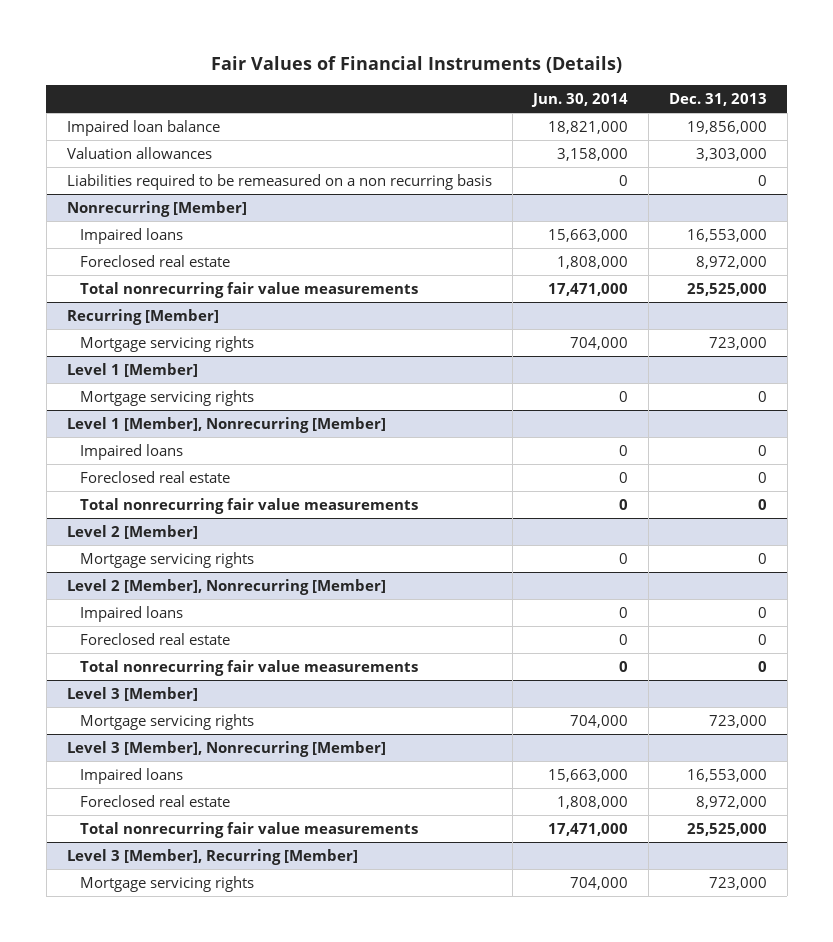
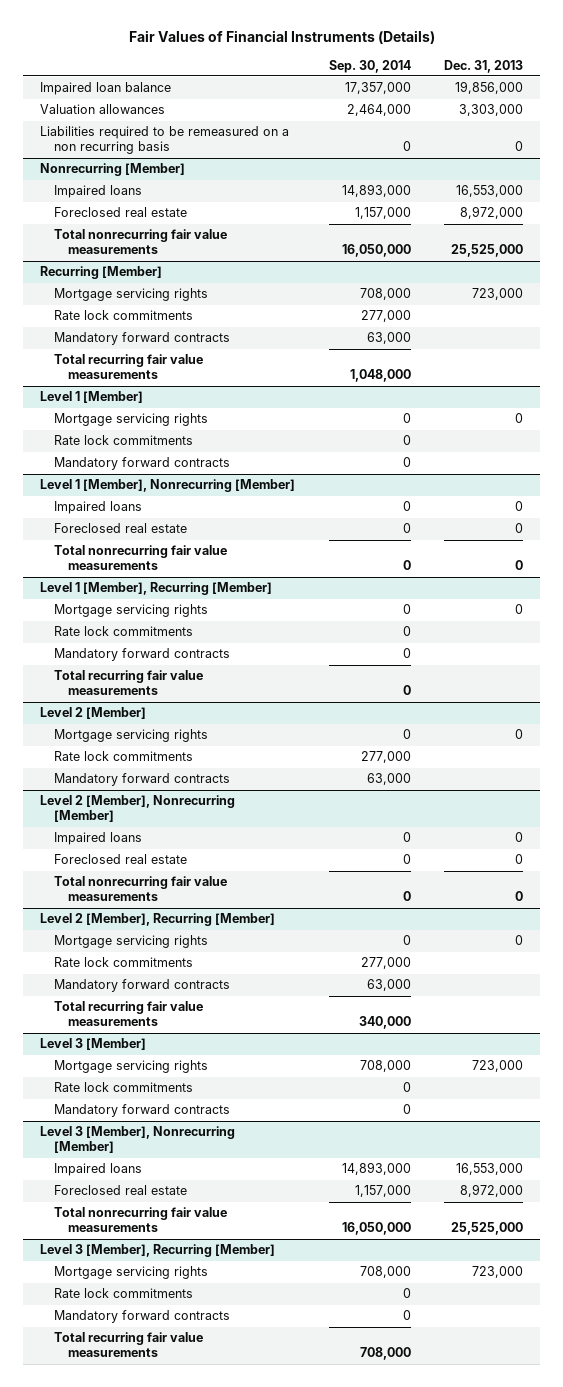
- | Jun. 30, 2014 | Dec. 31, 2013
+ | Sep. 30, 2014 | Dec. 31, 2013
@ Recurring [Member]
+ Rate lock commitments | 277,000 |
+ Mandatory forward contracts | 63,000 |
+ Total recurring fair value measurements | 1,048,000 |
@ Level 1 [Member]
+ Rate lock commitments | 0 |
+ Mandatory forward contracts | 0 |
+ Level 1 [Member], Recurring [Member]
+ Mortgage servicing rights | 0 | 0
+ Rate lock commitments | 0 |
+ Mandatory forward contracts | 0 |
+ Total recurring fair value measurements | 0 |
@ Level 2 [Member]
+ Rate lock commitments | 277,000 |
+ Mandatory forward contracts | 63,000 |
+ Level 2 [Member], Recurring [Member]
+ Mortgage servicing rights | 0 | 0
+ Rate lock commitments | 277,000 |
+ Mandatory forward contracts | 63,000 |
+ Total recurring fair value measurements | 340,000 |
@ Level 3 [Member]
+ Rate lock commitments | 0 |
+ Mandatory forward contracts | 0 |
@ Level 3 [Member], Recurring [Member]
+ Rate lock commitments | 0 |
+ Mandatory forward contracts | 0 |
+ Total recurring fair value measurements | 708,000 |

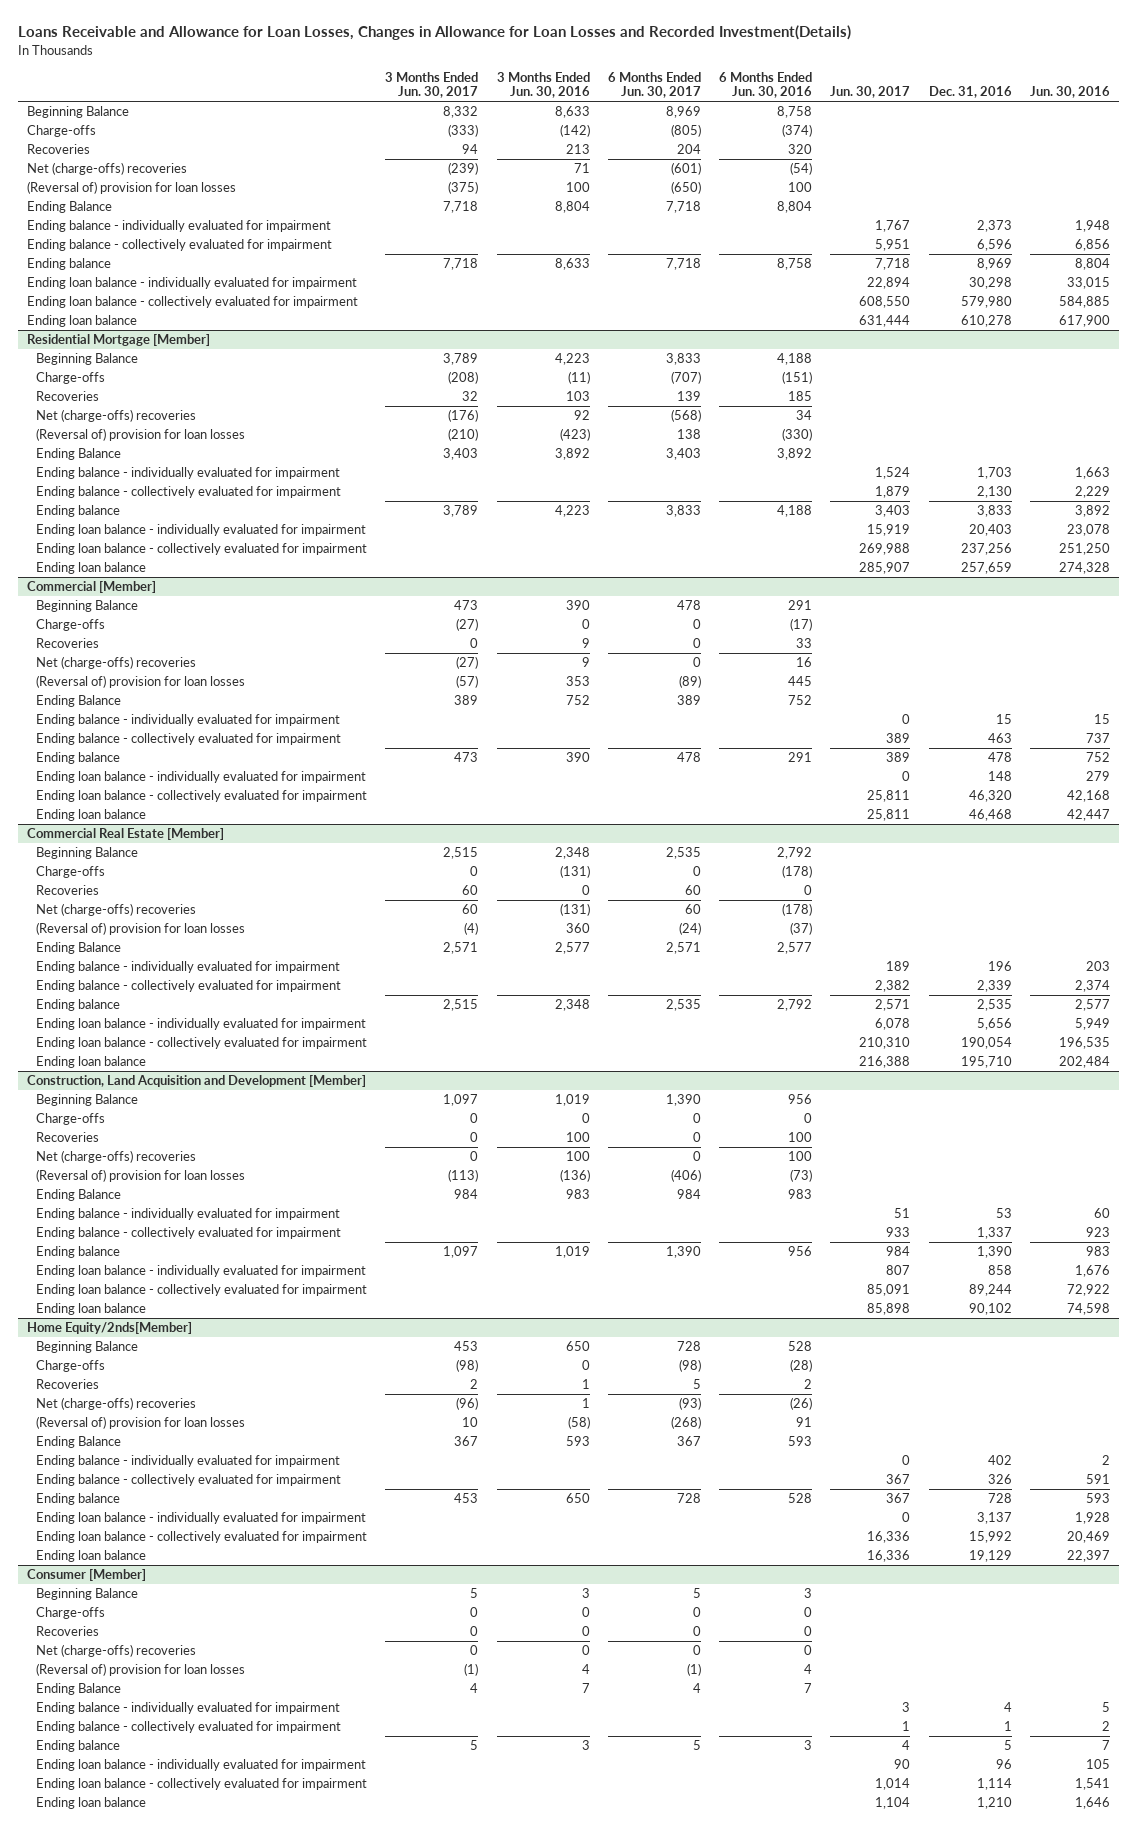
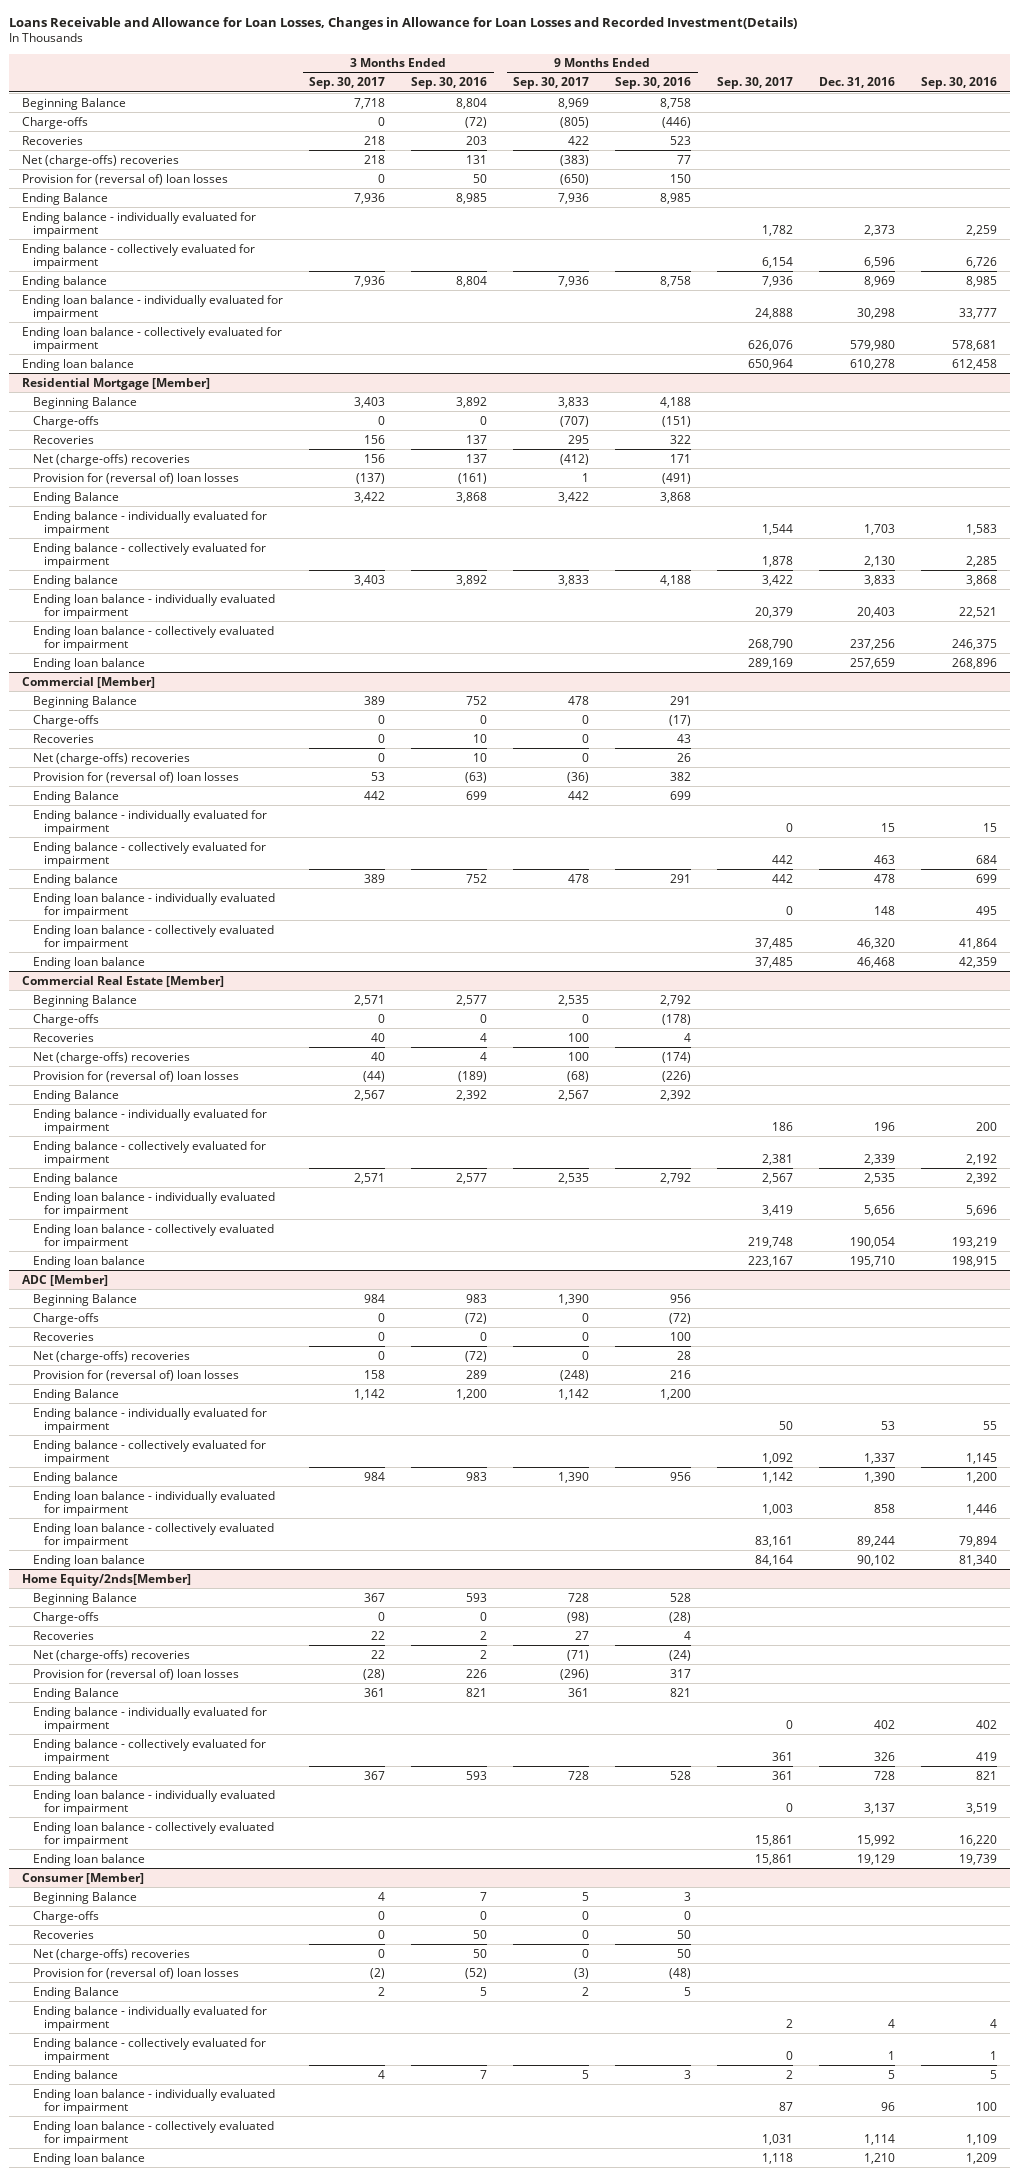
- | 3 Months Ended Jun. 30, 2017 | 3 Months Ended Jun. 30, 2016 | 6 Months Ended Jun. 30, 2017 | 6 Months Ended Jun. 30, 2016 | Jun. 30, 2017 | Dec. 31, 2016 | Jun. 30, 2016
+ | 3 Months Ended Sep. 30, 2017 | 3 Months Ended Sep. 30, 2016 | 9 Months Ended Sep. 30, 2017 | 9 Months Ended Sep. 30, 2016 | Sep. 30, 2017 | Dec. 31, 2016 | Sep. 30, 2016
- (Reversal of) provision for loan losses | (375) | 100 | (650) | 100 | | |
+ Provision for (reversal of) loan losses | 0 | 50 | (650) | 150 | | |
@ Residential Mortgage [Member]
- (Reversal of) provision for loan losses | (210) | (423) | 138 | (330) | | |
+ Provision for (reversal of) loan losses | (137) | (161) | 1 | (491) | | |
@ Commercial [Member]
- (Reversal of) provision for loan losses | (57) | 353 | (89) | 445 | | |
+ Provision for (reversal of) loan losses | 53 | (63) | (36) | 382 | | |
@ Commercial Real Estate [Member]
- (Reversal of) provision for loan losses | (4) | 360 | (24) | (37) | | |
+ Provision for (reversal of) loan losses | (44) | (189) | (68) | (226) | | |
- Construction, Land Acquisition and Development [Member]
+ ADC [Member]
- (Reversal of) provision for loan losses | (113) | (136) | (406) | (73) | | |
+ Provision for (reversal of) loan losses | 158 | 289 | (248) | 216 | | |
@ Home Equity/2nds[Member]
- (Reversal of) provision for loan losses | 10 | (58) | (268) | 91 | | |
+ Provision for (reversal of) loan losses | (28) | 226 | (296) | 317 | | |
@ Consumer [Member]
- (Reversal of) provision for loan losses | (1) | 4 | (1) | 4 | | |
+ Provision for (reversal of) loan losses | (2) | (52) | (3) | (48) | | |

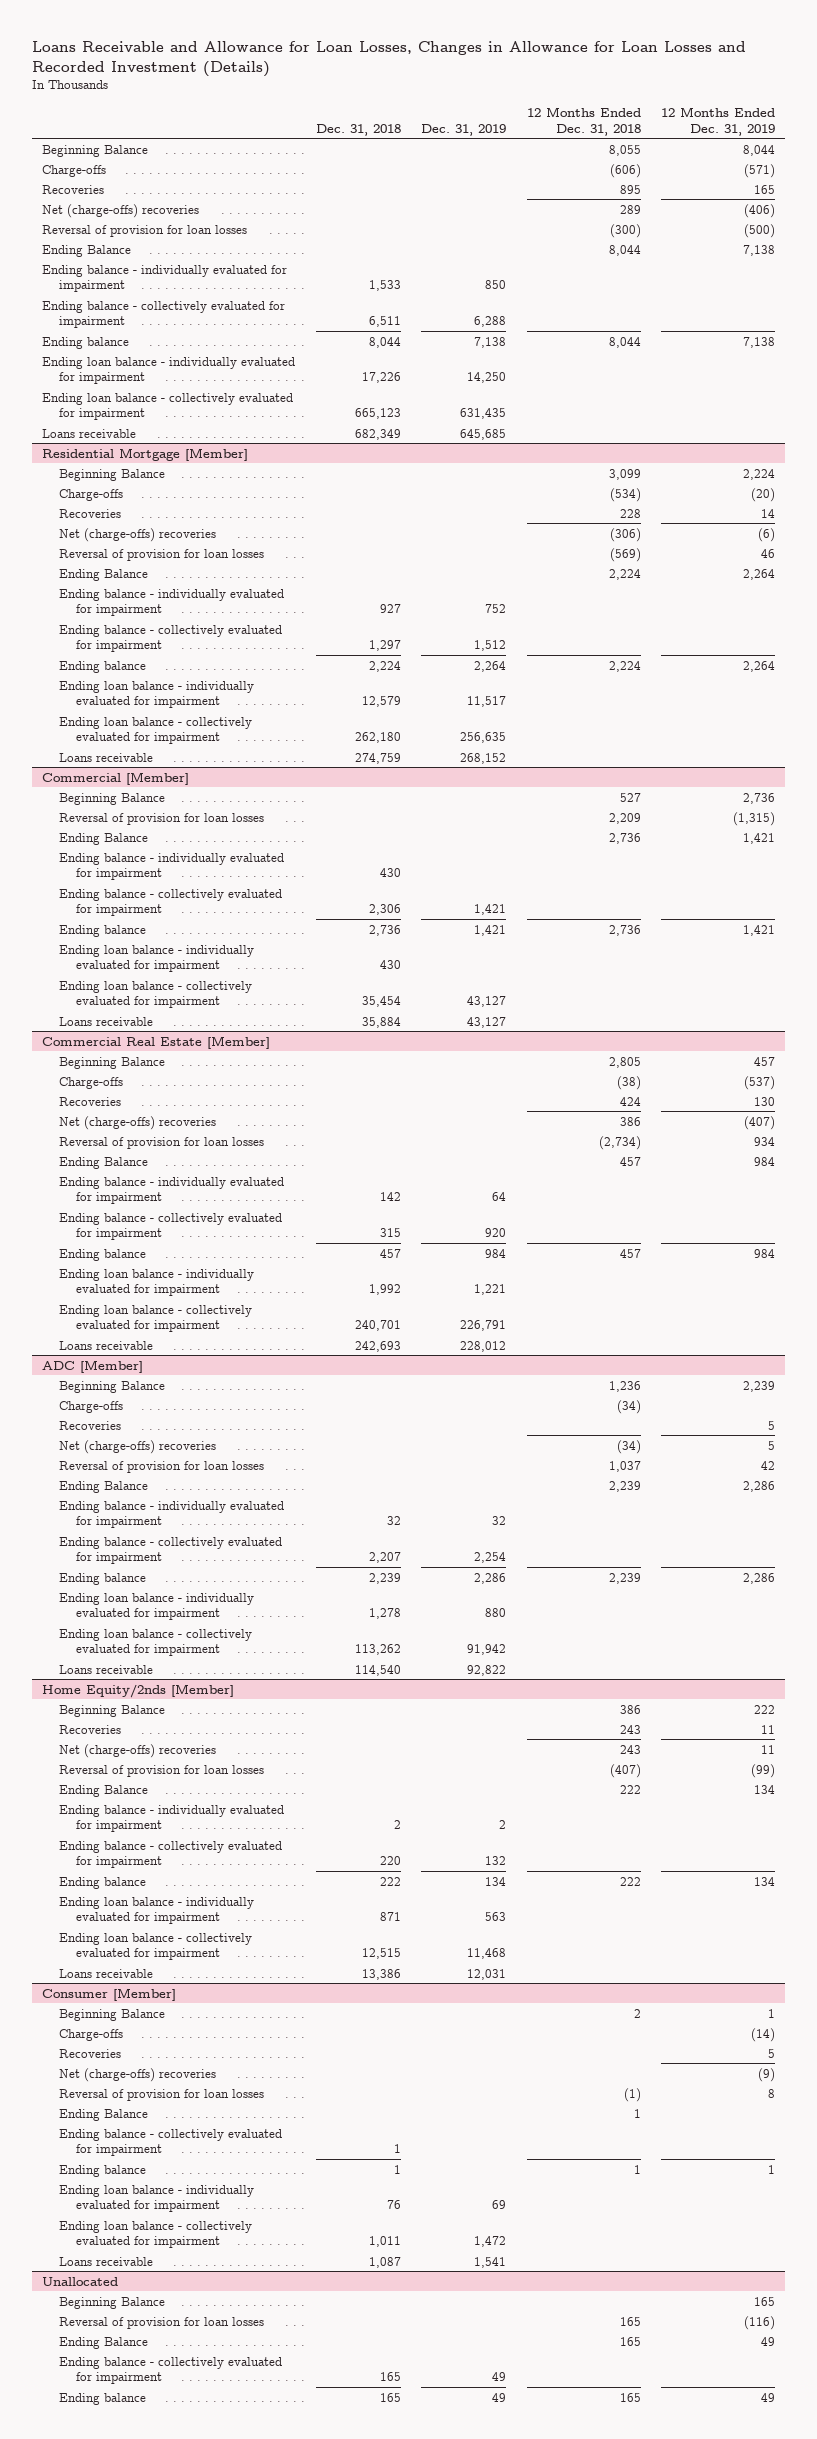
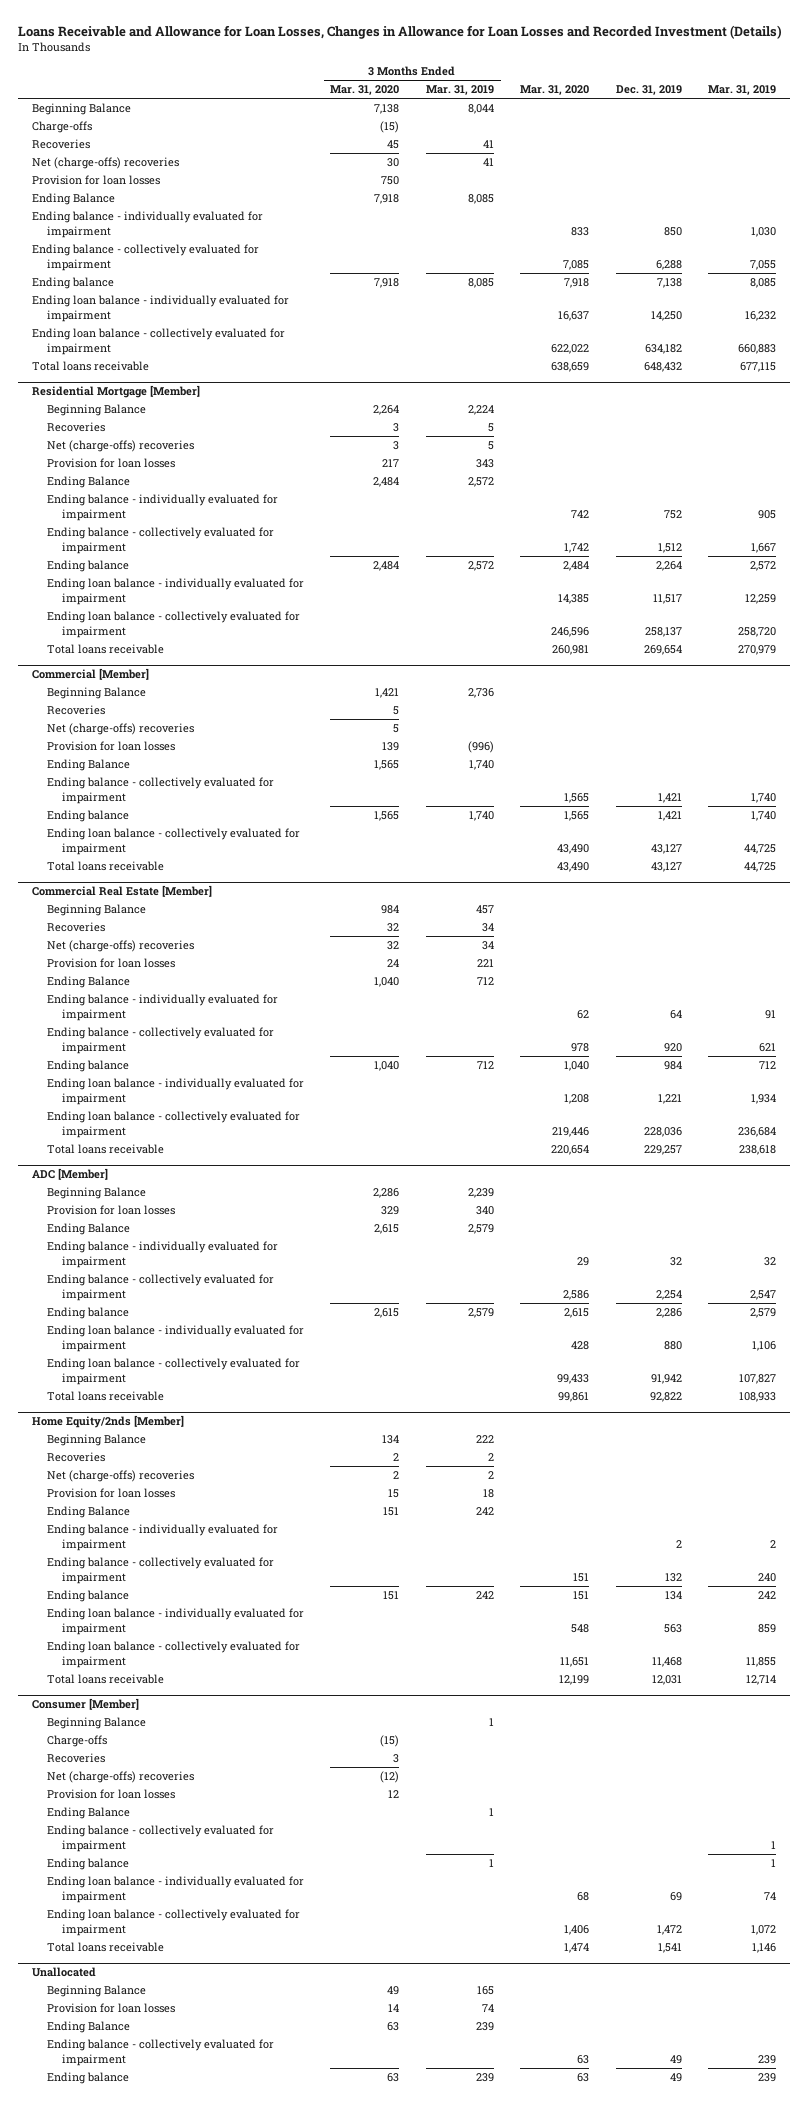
- | Dec. 31, 2018 | Dec. 31, 2019 | 12 Months Ended Dec. 31, 2018 | 12 Months Ended Dec. 31, 2019
+ | 3 Months Ended Mar. 31, 2020 | 3 Months Ended Mar. 31, 2019 | Mar. 31, 2020 | Dec. 31, 2019 | Mar. 31, 2019
- Reversal of provision for loan losses | | | (300) | (500)
+ Provision for loan losses | 750 | | | |
- Ending loan balance - collectively evaluated for impairment | 665,123 | 631,435 | |
- Loans receivable | 682,349 | 645,685 | |
+ Ending loan balance - collectively evaluated for impairment | | | 622,022 | 634,182 | 660,883
+ Total loans receivable | | | 638,659 | 648,432 | 677,115
@ Residential Mortgage [Member]
- Charge-offs | | | (534) | (20)
- Reversal of provision for loan losses | | | (569) | 46
+ Provision for loan losses | 217 | 343 | | |
- Ending loan balance - collectively evaluated for impairment | 262,180 | 256,635 | |
- Loans receivable | 274,759 | 268,152 | |
+ Ending loan balance - collectively evaluated for impairment | | | 246,596 | 258,137 | 258,720
+ Total loans receivable | | | 260,981 | 269,654 | 270,979
@ Commercial [Member]
- Reversal of provision for loan losses | | | 2,209 | (1,315)
+ Recoveries | 5 | | | |
+ Net (charge-offs) recoveries | 5 | | | |
+ Provision for loan losses | 139 | (996) | | |
- Ending balance - individually evaluated for impairment | 430 | | |
- Ending loan balance - individually evaluated for impairment | 430 | | |
- Loans receivable | 35,884 | 43,127 | |
+ Total loans receivable | | | 43,490 | 43,127 | 44,725
@ Commercial Real Estate [Member]
- Charge-offs | | | (38) | (537)
- Reversal of provision for loan losses | | | (2,734) | 934
+ Provision for loan losses | 24 | 221 | | |
- Ending loan balance - collectively evaluated for impairment | 240,701 | 226,791 | |
- Loans receivable | 242,693 | 228,012 | |
+ Ending loan balance - collectively evaluated for impairment | | | 219,446 | 228,036 | 236,684
+ Total loans receivable | | | 220,654 | 229,257 | 238,618
@ ADC [Member]
- Charge-offs | | | (34) |
- Recoveries | | | | 5
- Net (charge-offs) recoveries | | | (34) | 5
- Reversal of provision for loan losses | | | 1,037 | 42
+ Provision for loan losses | 329 | 340 | | |
- Loans receivable | 114,540 | 92,822 | |
+ Total loans receivable | | | 99,861 | 92,822 | 108,933
@ Home Equity/2nds [Member]
- Reversal of provision for loan losses | | | (407) | (99)
+ Provision for loan losses | 15 | 18 | | |
- Loans receivable | 13,386 | 12,031 | |
+ Total loans receivable | | | 12,199 | 12,031 | 12,714
@ Consumer [Member]
- Reversal of provision for loan losses | | | (1) | 8
+ Provision for loan losses | 12 | | | |
- Loans receivable | 1,087 | 1,541 | |
+ Total loans receivable | | | 1,474 | 1,541 | 1,146
@ Unallocated
- Reversal of provision for loan losses | | | 165 | (116)
+ Provision for loan losses | 14 | 74 | | |

